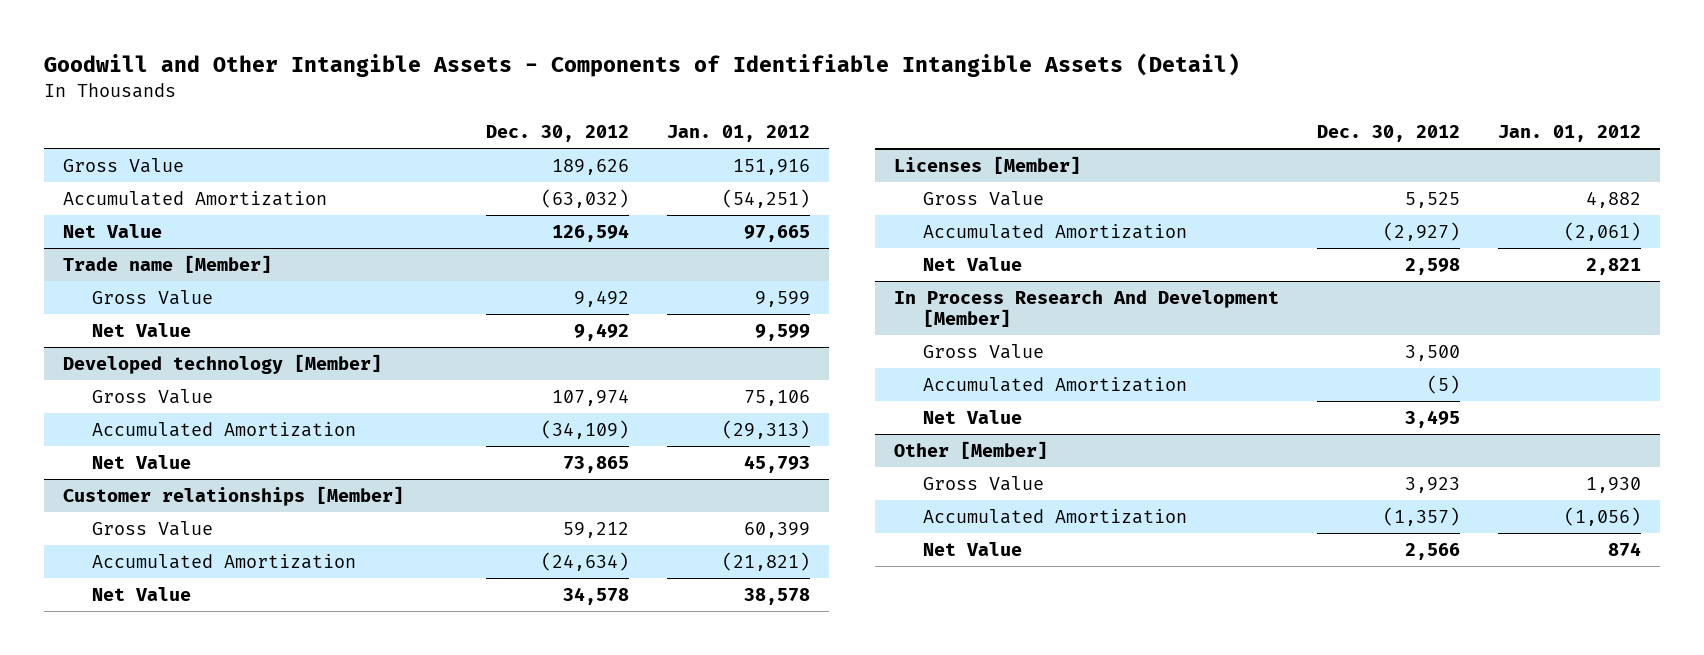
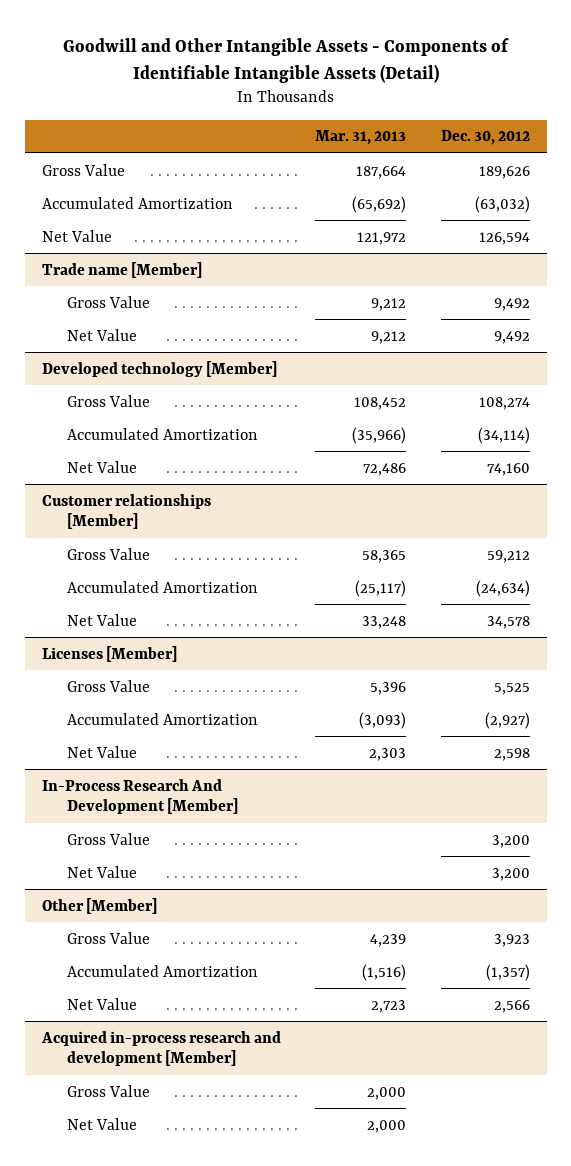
- | Dec. 30, 2012 | Jan. 01, 2012
+ | Mar. 31, 2013 | Dec. 30, 2012
@ Developed technology [Member]
- Gross Value | 107,974 | 75,106
- Accumulated Amortization | (34,109) | (29,313)
- Net Value | 73,865 | 45,793
+ Gross Value | 108,452 | 108,274
+ Accumulated Amortization | (35,966) | (34,114)
+ Net Value | 72,486 | 74,160
- In Process Research And Development [Member]
- Gross Value | 3,500 |
- Accumulated Amortization | (5) |
- Net Value | 3,495 |
+ In-Process Research And Development [Member]
+ Gross Value | | 3,200
+ Net Value | | 3,200
+ Acquired in-process research and development [Member]
+ Gross Value | 2,000 |
+ Net Value | 2,000 |

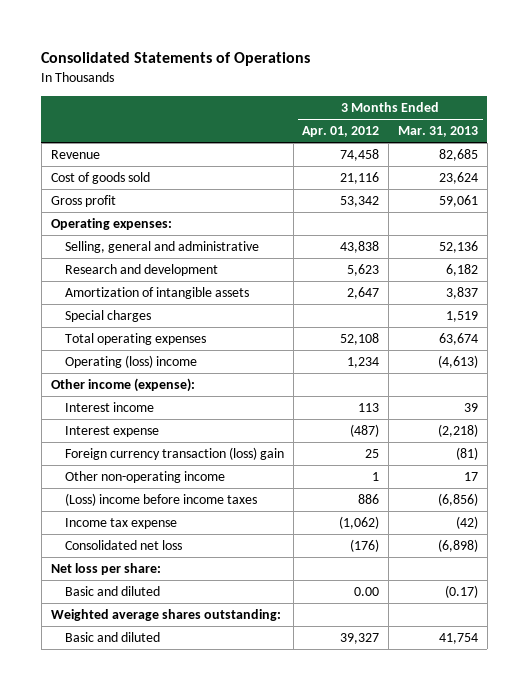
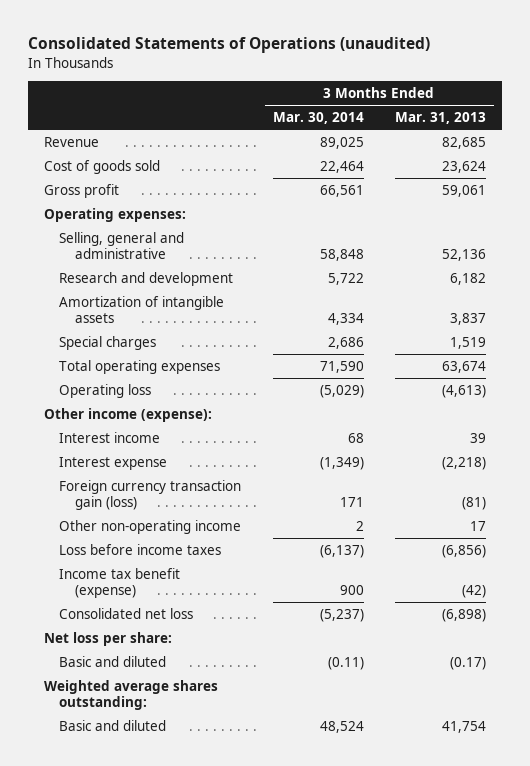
- Consolidated Statements of Operations
+ Consolidated Statements of Operations (unaudited)
- | 3 Months Ended Apr. 01, 2012 | 3 Months Ended Mar. 31, 2013
+ | 3 Months Ended Mar. 30, 2014 | 3 Months Ended Mar. 31, 2013
- Operating (loss) income | 1,234 | (4,613)
+ Operating loss | (5,029) | (4,613)
- Foreign currency transaction (loss) gain | 25 | (81)
+ Foreign currency transaction gain (loss) | 171 | (81)
- (Loss) income before income taxes | 886 | (6,856)
- Income tax expense | (1,062) | (42)
+ Loss before income taxes | (6,137) | (6,856)
+ Income tax benefit (expense) | 900 | (42)

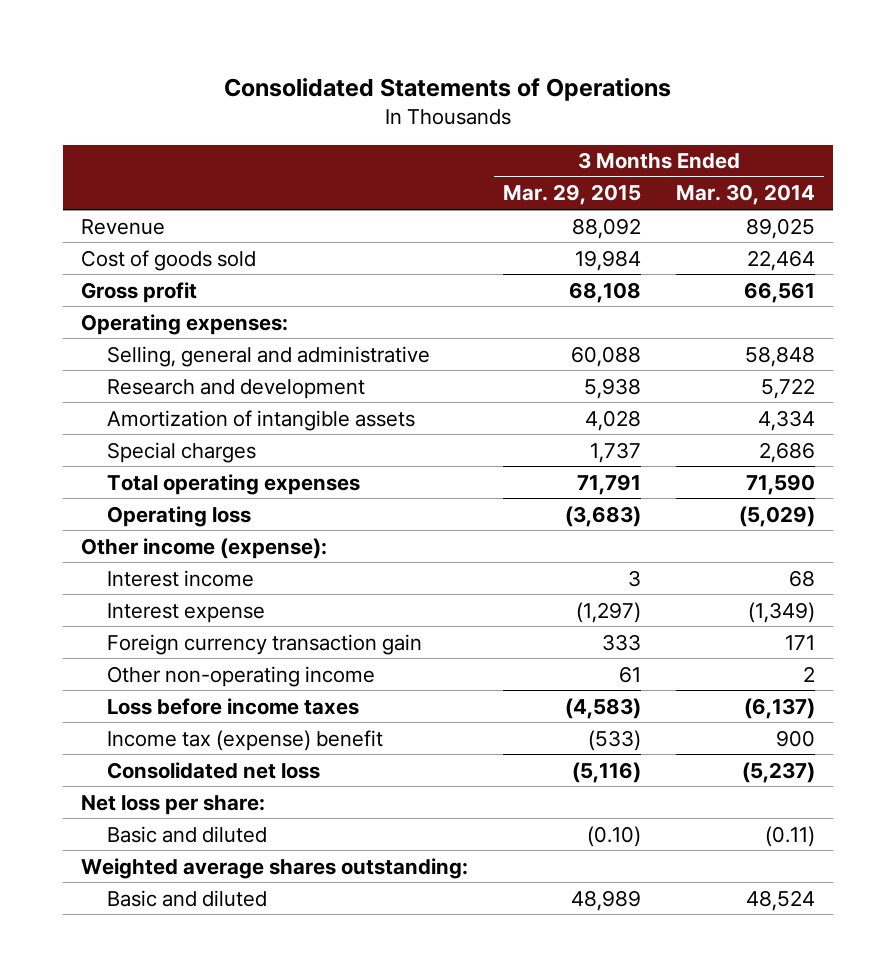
- Consolidated Statements of Operations (unaudited)
+ Consolidated Statements of Operations
- | 3 Months Ended Mar. 30, 2014 | 3 Months Ended Mar. 31, 2013
+ | 3 Months Ended Mar. 29, 2015 | 3 Months Ended Mar. 30, 2014
- Foreign currency transaction gain (loss) | 171 | (81)
+ Foreign currency transaction gain | 333 | 171
- Income tax benefit (expense) | 900 | (42)
+ Income tax (expense) benefit | (533) | 900

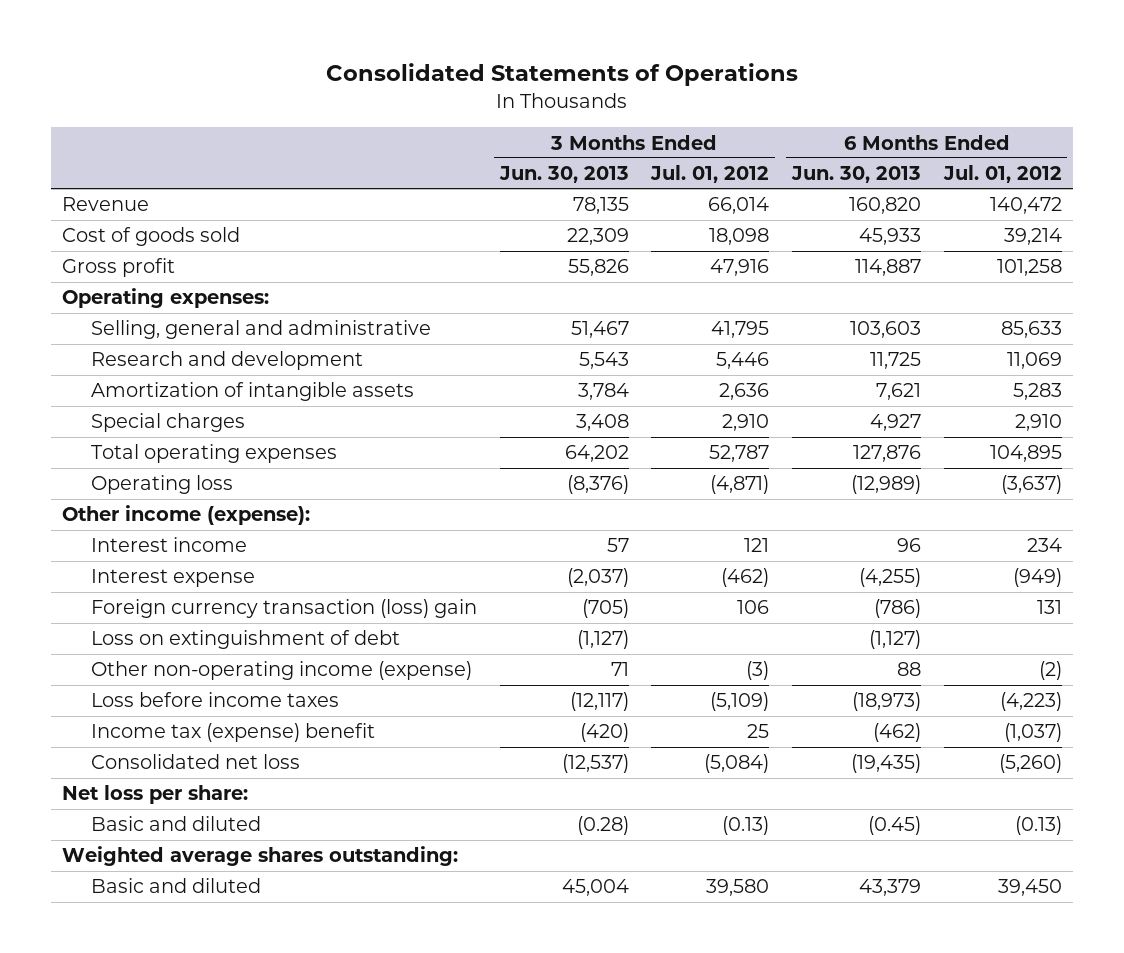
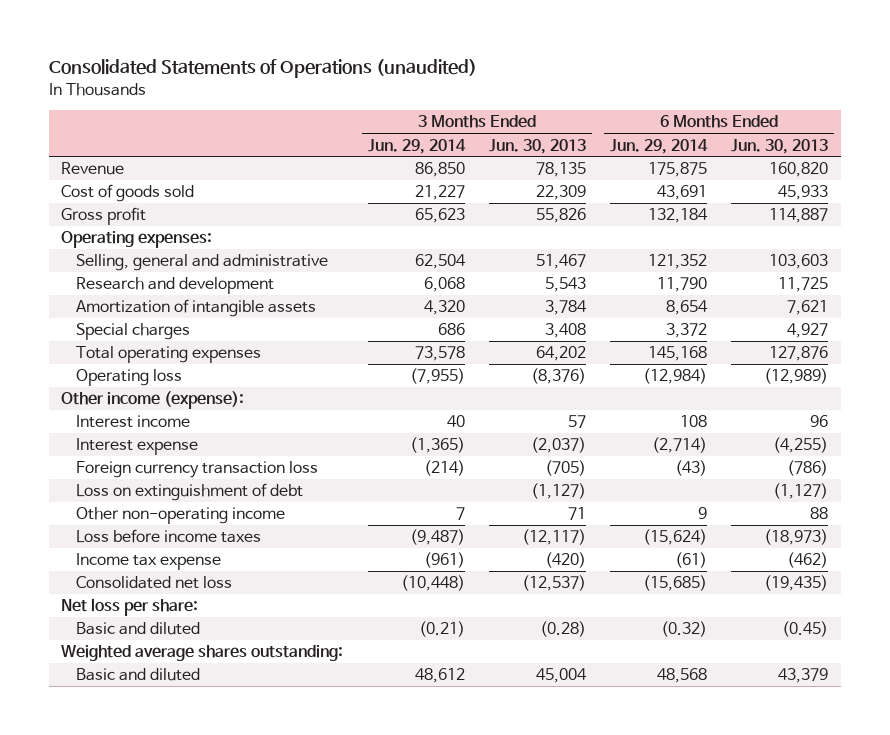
- Consolidated Statements of Operations
+ Consolidated Statements of Operations (unaudited)
- | 3 Months Ended Jun. 30, 2013 | 3 Months Ended Jul. 01, 2012 | 6 Months Ended Jun. 30, 2013 | 6 Months Ended Jul. 01, 2012
+ | 3 Months Ended Jun. 29, 2014 | 3 Months Ended Jun. 30, 2013 | 6 Months Ended Jun. 29, 2014 | 6 Months Ended Jun. 30, 2013
- Foreign currency transaction (loss) gain | (705) | 106 | (786) | 131
+ Foreign currency transaction loss | (214) | (705) | (43) | (786)
- Other non-operating income (expense) | 71 | (3) | 88 | (2)
+ Other non-operating income | 7 | 71 | 9 | 88
- Income tax (expense) benefit | (420) | 25 | (462) | (1,037)
+ Income tax expense | (961) | (420) | (61) | (462)

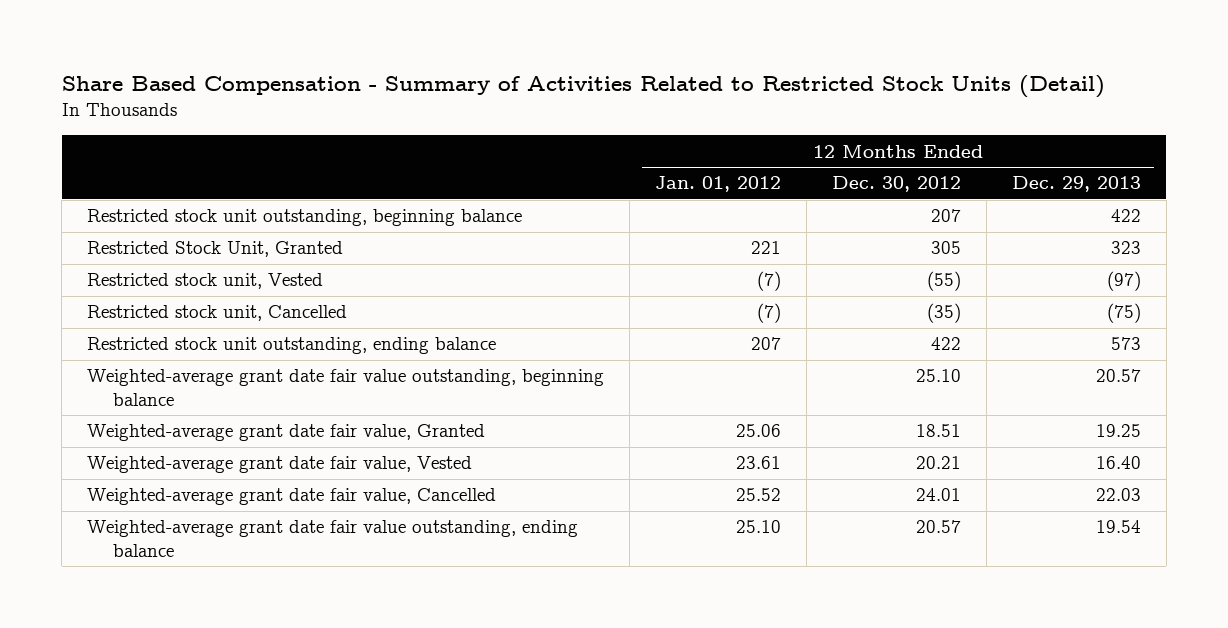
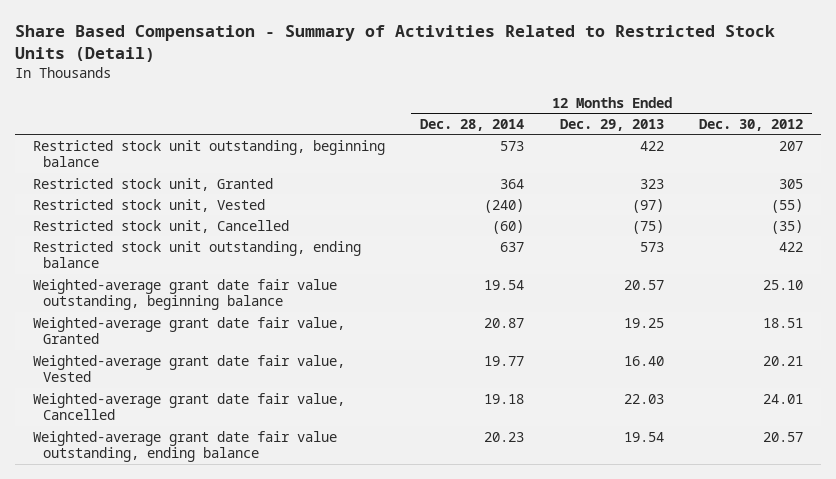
- | 12 Months Ended Jan. 01, 2012 | 12 Months Ended Dec. 30, 2012 | 12 Months Ended Dec. 29, 2013
+ | 12 Months Ended Dec. 28, 2014 | 12 Months Ended Dec. 29, 2013 | 12 Months Ended Dec. 30, 2012
- Restricted Stock Unit, Granted | 221 | 305 | 323
+ Restricted stock unit, Granted | 364 | 323 | 305

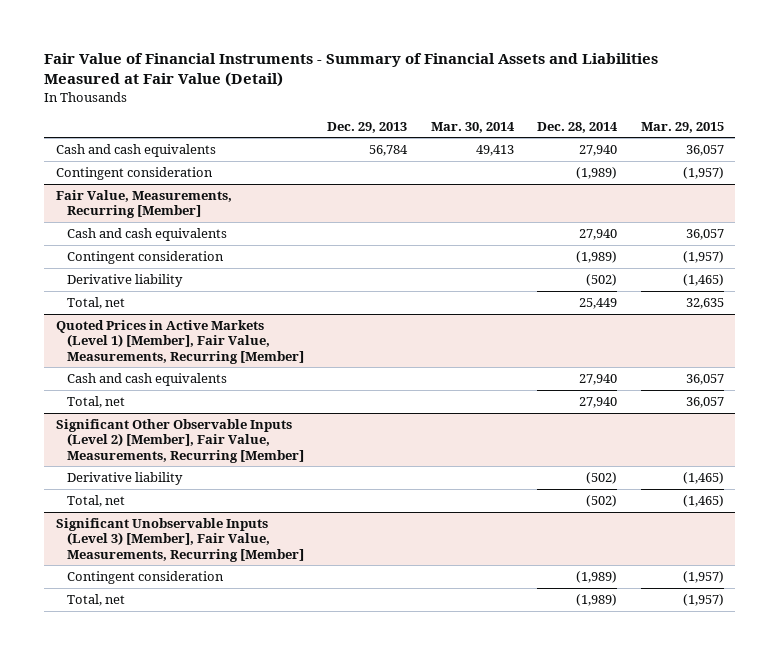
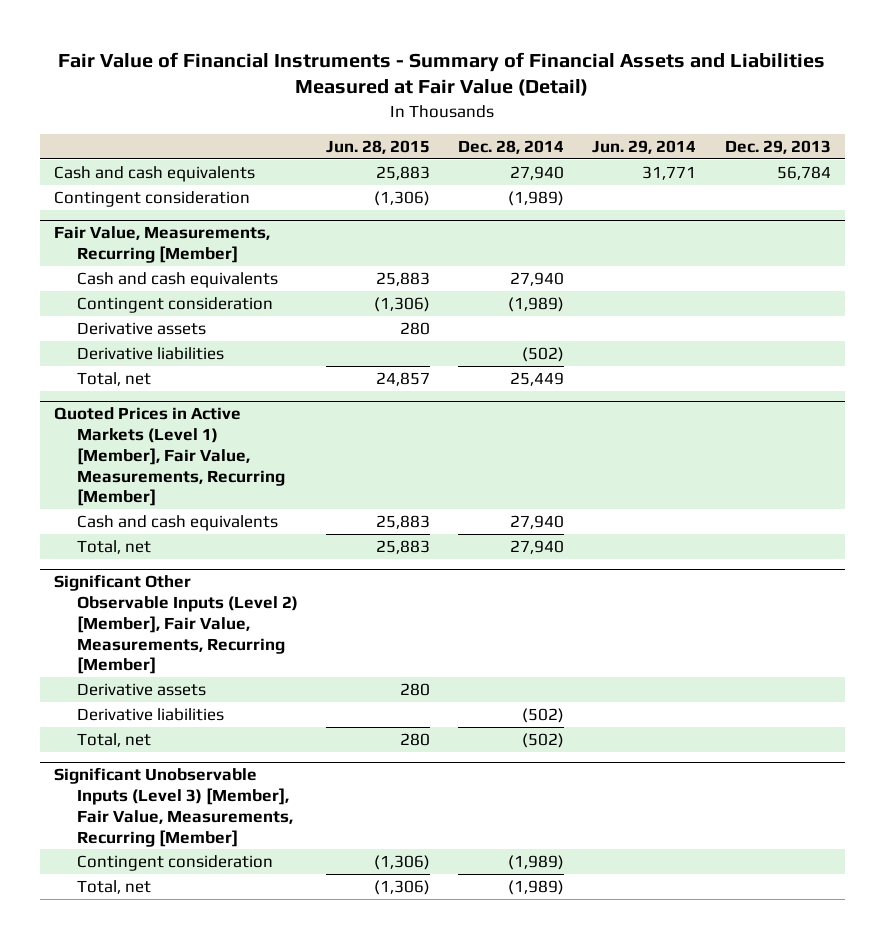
- | Dec. 29, 2013 | Mar. 30, 2014 | Dec. 28, 2014 | Mar. 29, 2015
+ | Jun. 28, 2015 | Dec. 28, 2014 | Jun. 29, 2014 | Dec. 29, 2013
@ Fair Value, Measurements, Recurring [Member]
- Derivative liability | | | (502) | (1,465)
+ Derivative assets | 280 | | |
+ Derivative liabilities | | (502) | |
@ Significant Other Observable Inputs (Level 2) [Member], Fair Value, Measurements, Recurring [Member]
- Derivative liability | | | (502) | (1,465)
+ Derivative assets | 280 | | |
+ Derivative liabilities | | (502) | |

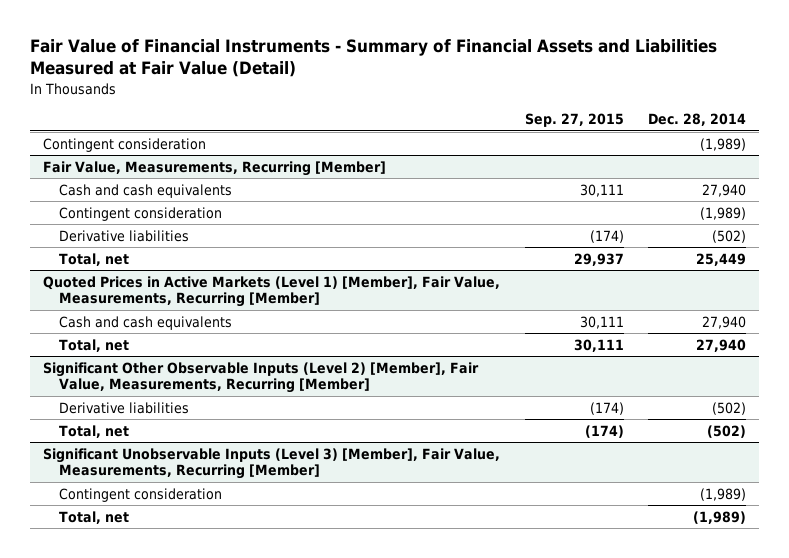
- | Jun. 28, 2015 | Dec. 28, 2014 | Jun. 29, 2014 | Dec. 29, 2013
+ | Sep. 27, 2015 | Dec. 28, 2014
- Cash and cash equivalents | 25,883 | 27,940 | 31,771 | 56,784
@ Fair Value, Measurements, Recurring [Member]
- Derivative assets | 280 | | |
@ Significant Other Observable Inputs (Level 2) [Member], Fair Value, Measurements, Recurring [Member]
- Derivative assets | 280 | | |

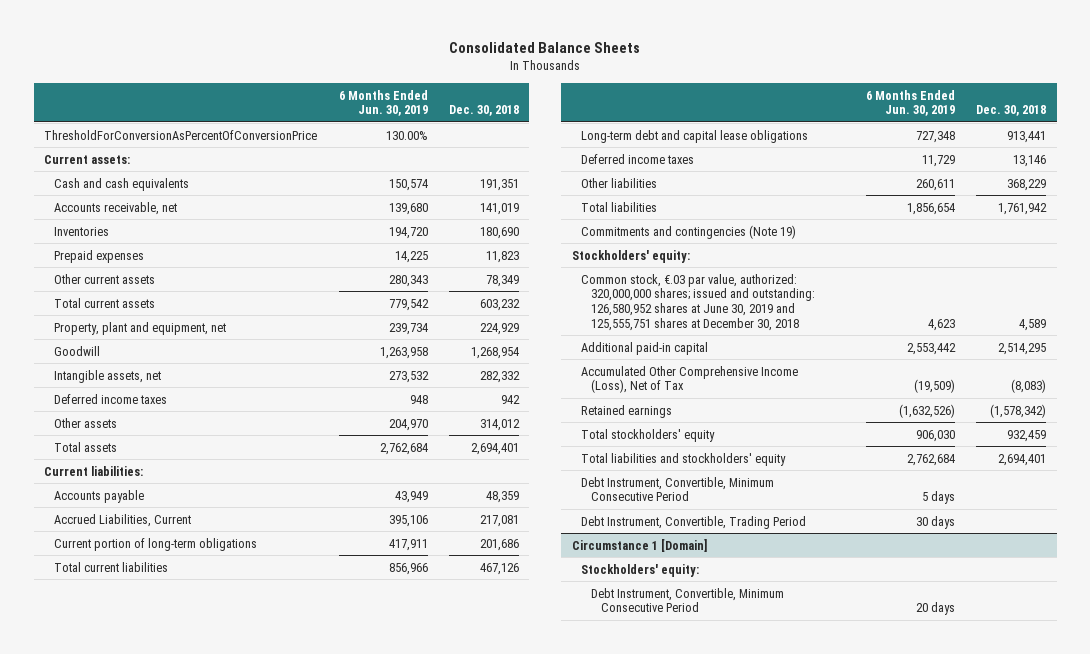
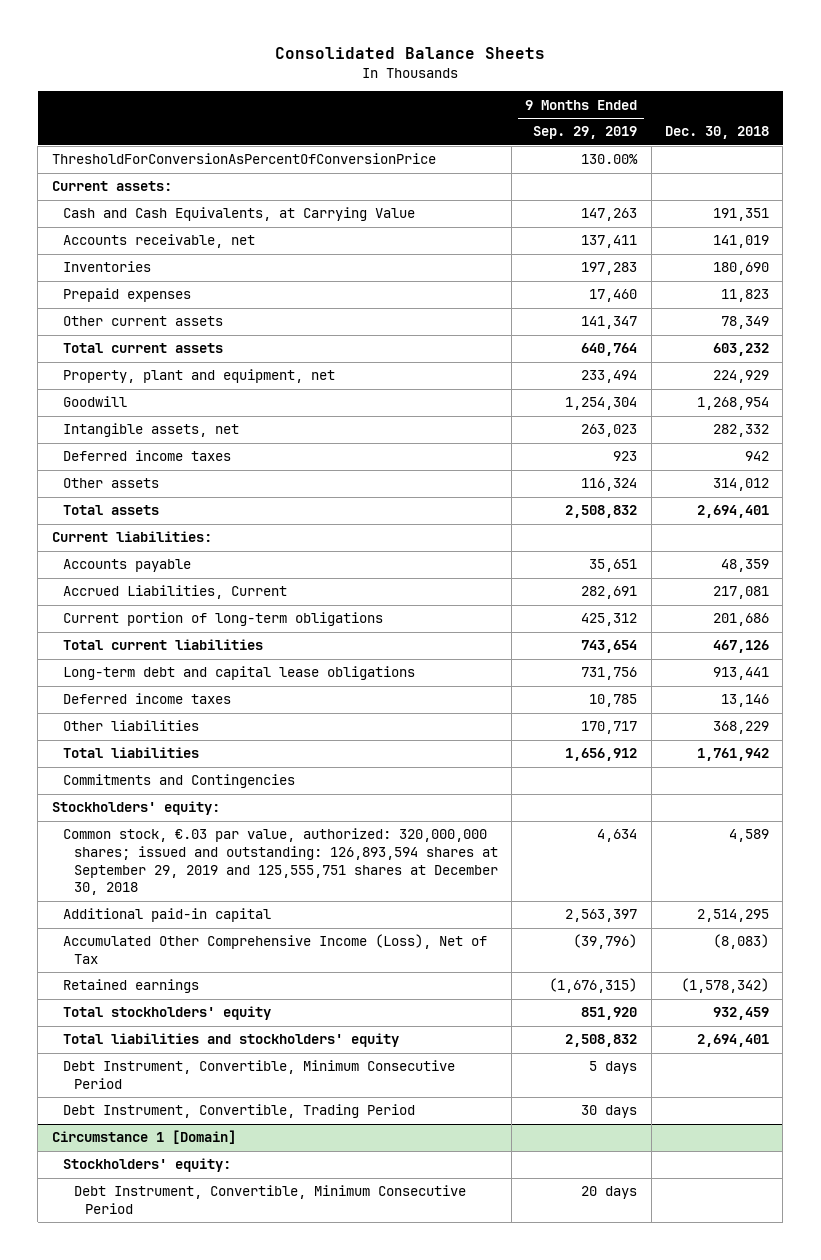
- | 6 Months Ended Jun. 30, 2019 | Dec. 30, 2018
+ | 9 Months Ended Sep. 29, 2019 | Dec. 30, 2018
- Cash and cash equivalents | 150,574 | 191,351
+ Cash and Cash Equivalents, at Carrying Value | 147,263 | 191,351
- Commitments and contingencies (Note 19)
+ Commitments and Contingencies
- Common stock, €.03 par value, authorized: 320,000,000 shares; issued and outstanding: 126,580,952 shares at June 30, 2019 and 125,555,751 shares at December 30, 2018 | 4,623 | 4,589
+ Common stock, €.03 par value, authorized: 320,000,000 shares; issued and outstanding: 126,893,594 shares at September 29, 2019 and 125,555,751 shares at December 30, 2018 | 4,634 | 4,589

